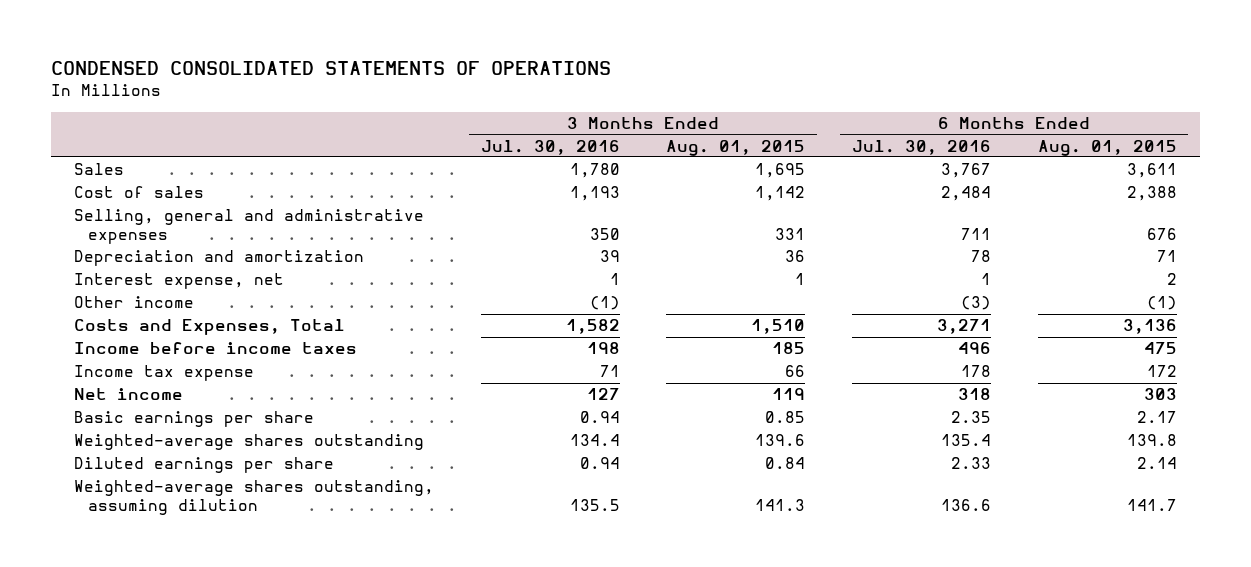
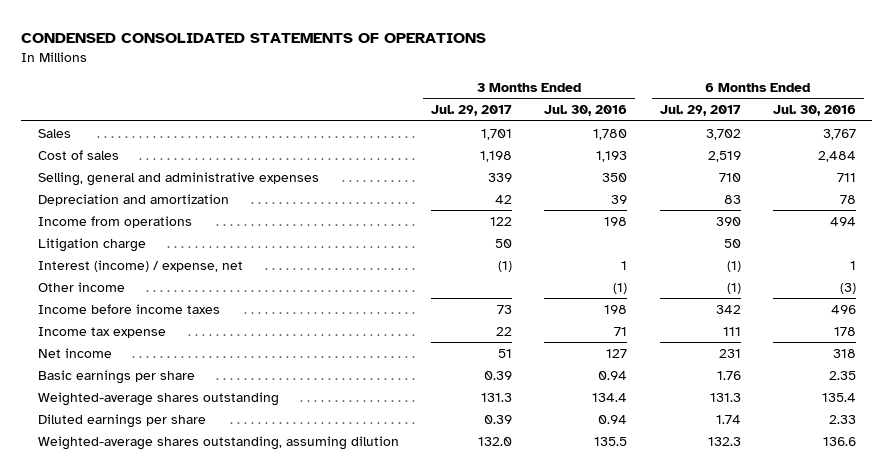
- | 3 Months Ended Jul. 30, 2016 | 3 Months Ended Aug. 01, 2015 | 6 Months Ended Jul. 30, 2016 | 6 Months Ended Aug. 01, 2015
+ | 3 Months Ended Jul. 29, 2017 | 3 Months Ended Jul. 30, 2016 | 6 Months Ended Jul. 29, 2017 | 6 Months Ended Jul. 30, 2016
- Interest expense, net | 1 | 1 | 1 | 2
+ Income from operations | 122 | 198 | 390 | 494
+ Litigation charge | 50 | | 50 |
+ Interest (income) / expense, net | (1) | 1 | (1) | 1
- Costs and Expenses, Total | 1,582 | 1,510 | 3,271 | 3,136

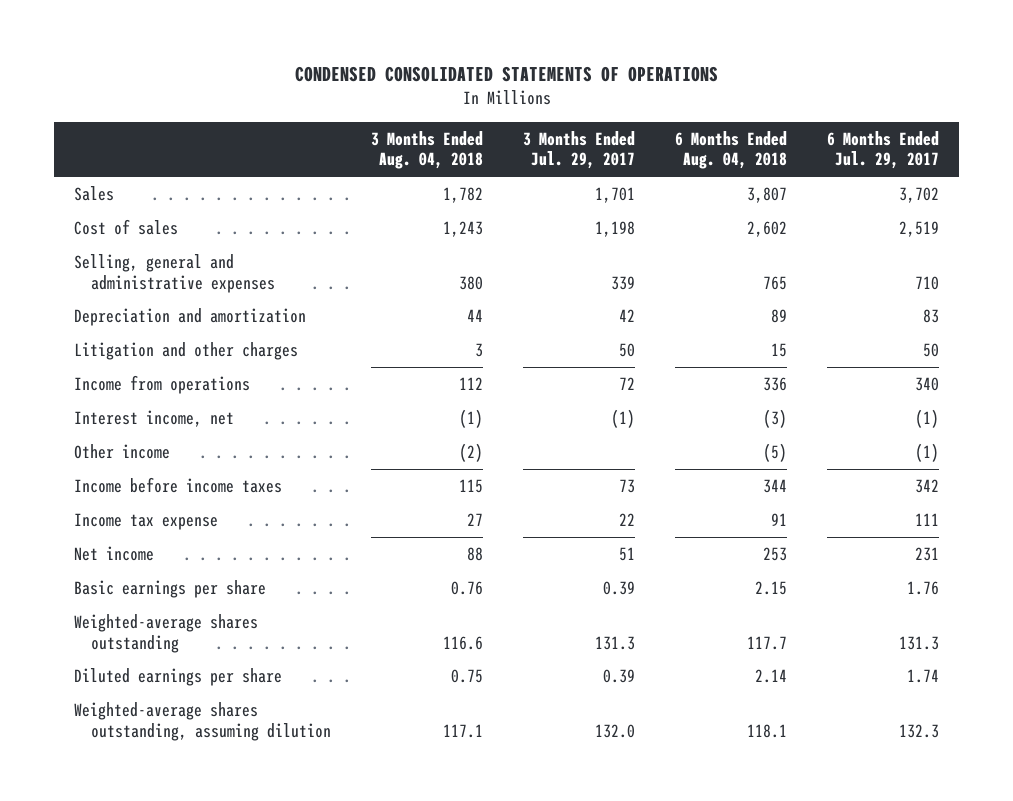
- | 3 Months Ended Jul. 29, 2017 | 3 Months Ended Jul. 30, 2016 | 6 Months Ended Jul. 29, 2017 | 6 Months Ended Jul. 30, 2016
+ | 3 Months Ended Aug. 04, 2018 | 3 Months Ended Jul. 29, 2017 | 6 Months Ended Aug. 04, 2018 | 6 Months Ended Jul. 29, 2017
- Income from operations | 122 | 198 | 390 | 494
- Litigation charge | 50 | | 50 |
- Interest (income) / expense, net | (1) | 1 | (1) | 1
+ Litigation and other charges | 3 | 50 | 15 | 50
+ Income from operations | 112 | 72 | 336 | 340
+ Interest income, net | (1) | (1) | (3) | (1)

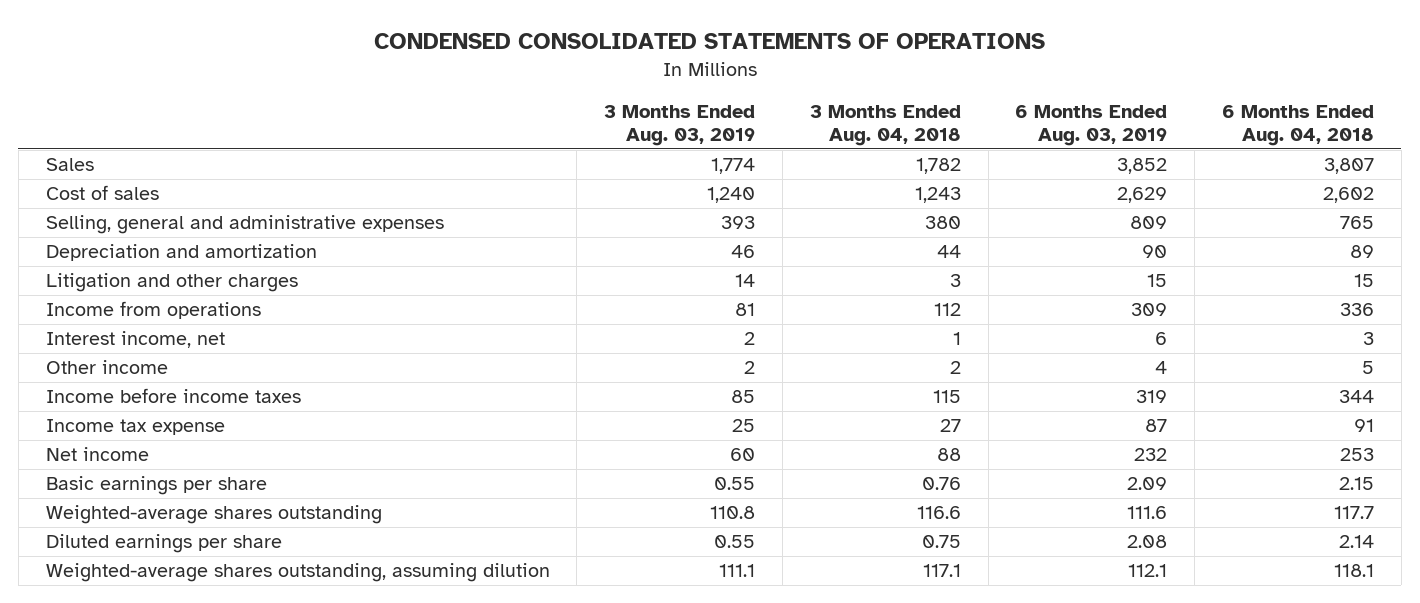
- | 3 Months Ended Aug. 04, 2018 | 3 Months Ended Jul. 29, 2017 | 6 Months Ended Aug. 04, 2018 | 6 Months Ended Jul. 29, 2017
+ | 3 Months Ended Aug. 03, 2019 | 3 Months Ended Aug. 04, 2018 | 6 Months Ended Aug. 03, 2019 | 6 Months Ended Aug. 04, 2018
- Interest income, net | (1) | (1) | (3) | (1)
- Other income | (2) | | (5) | (1)
+ Interest income, net | 2 | 1 | 6 | 3
+ Other income | 2 | 2 | 4 | 5

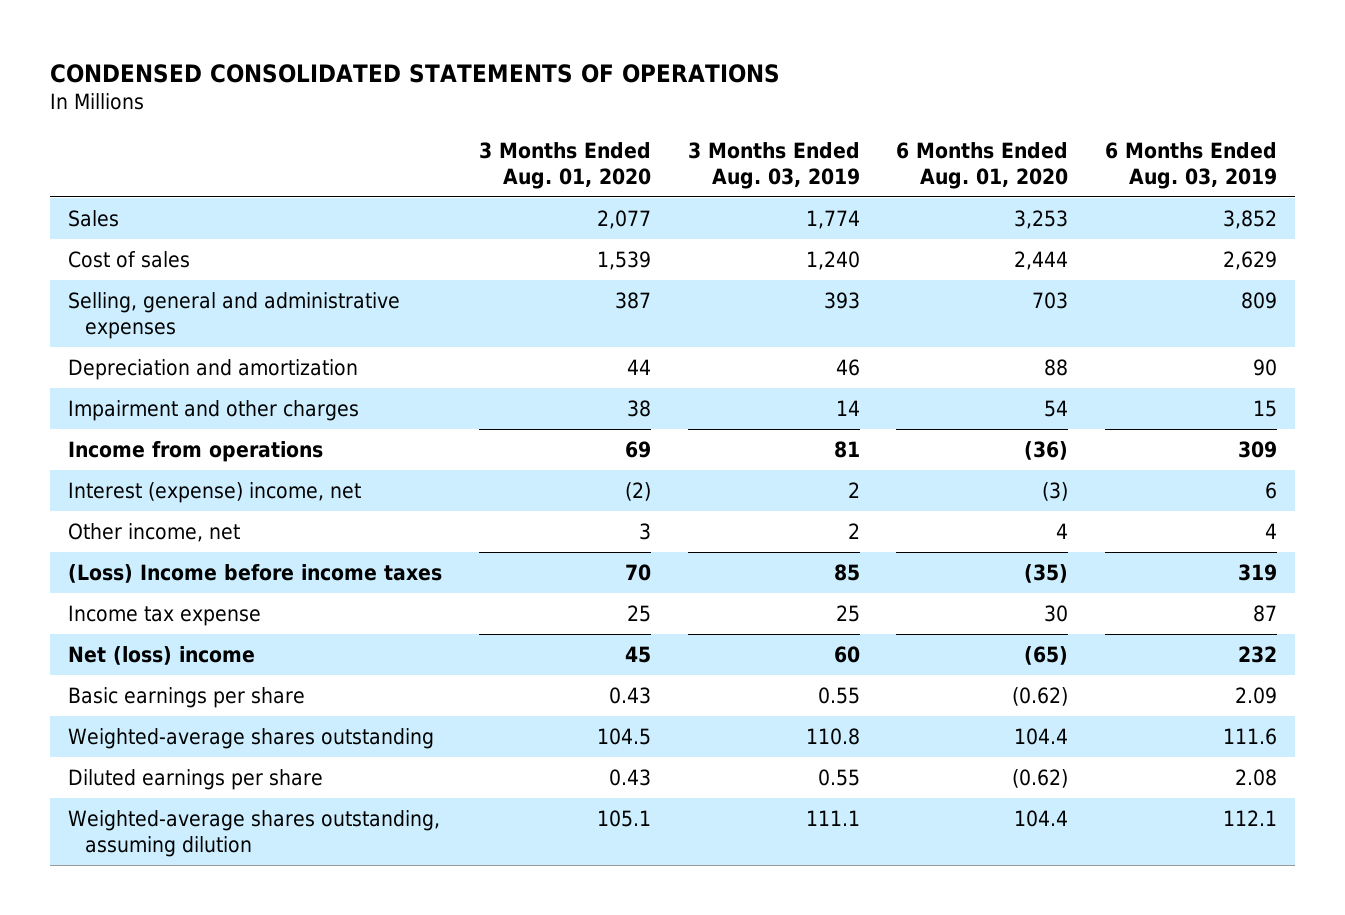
- | 3 Months Ended Aug. 03, 2019 | 3 Months Ended Aug. 04, 2018 | 6 Months Ended Aug. 03, 2019 | 6 Months Ended Aug. 04, 2018
+ | 3 Months Ended Aug. 01, 2020 | 3 Months Ended Aug. 03, 2019 | 6 Months Ended Aug. 01, 2020 | 6 Months Ended Aug. 03, 2019
- Litigation and other charges | 14 | 3 | 15 | 15
+ Impairment and other charges | 38 | 14 | 54 | 15
- Interest income, net | 2 | 1 | 6 | 3
- Other income | 2 | 2 | 4 | 5
- Income before income taxes | 85 | 115 | 319 | 344
+ Interest (expense) income, net | (2) | 2 | (3) | 6
+ Other income, net | 3 | 2 | 4 | 4
+ (Loss) Income before income taxes | 70 | 85 | (35) | 319
- Net income | 60 | 88 | 232 | 253
+ Net (loss) income | 45 | 60 | (65) | 232

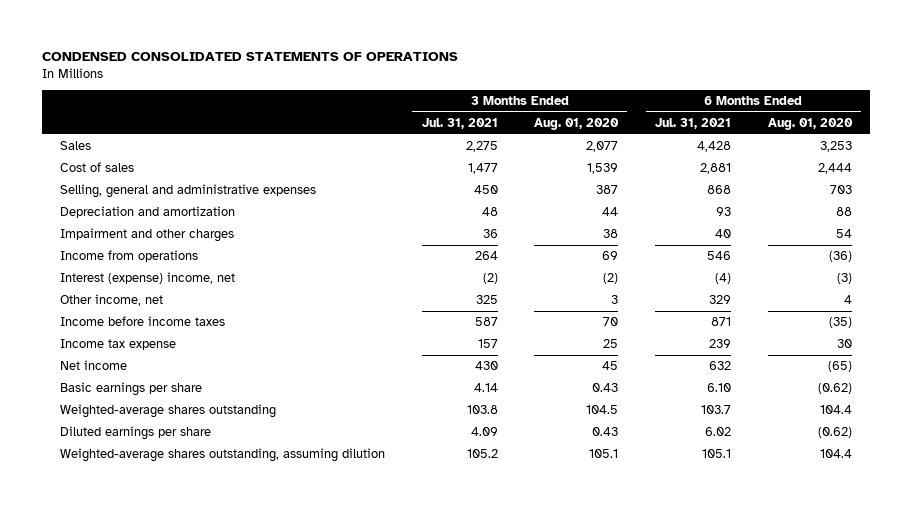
- | 3 Months Ended Aug. 01, 2020 | 3 Months Ended Aug. 03, 2019 | 6 Months Ended Aug. 01, 2020 | 6 Months Ended Aug. 03, 2019
+ | 3 Months Ended Jul. 31, 2021 | 3 Months Ended Aug. 01, 2020 | 6 Months Ended Jul. 31, 2021 | 6 Months Ended Aug. 01, 2020
- (Loss) Income before income taxes | 70 | 85 | (35) | 319
+ Income before income taxes | 587 | 70 | 871 | (35)
- Net (loss) income | 45 | 60 | (65) | 232
+ Net income | 430 | 45 | 632 | (65)

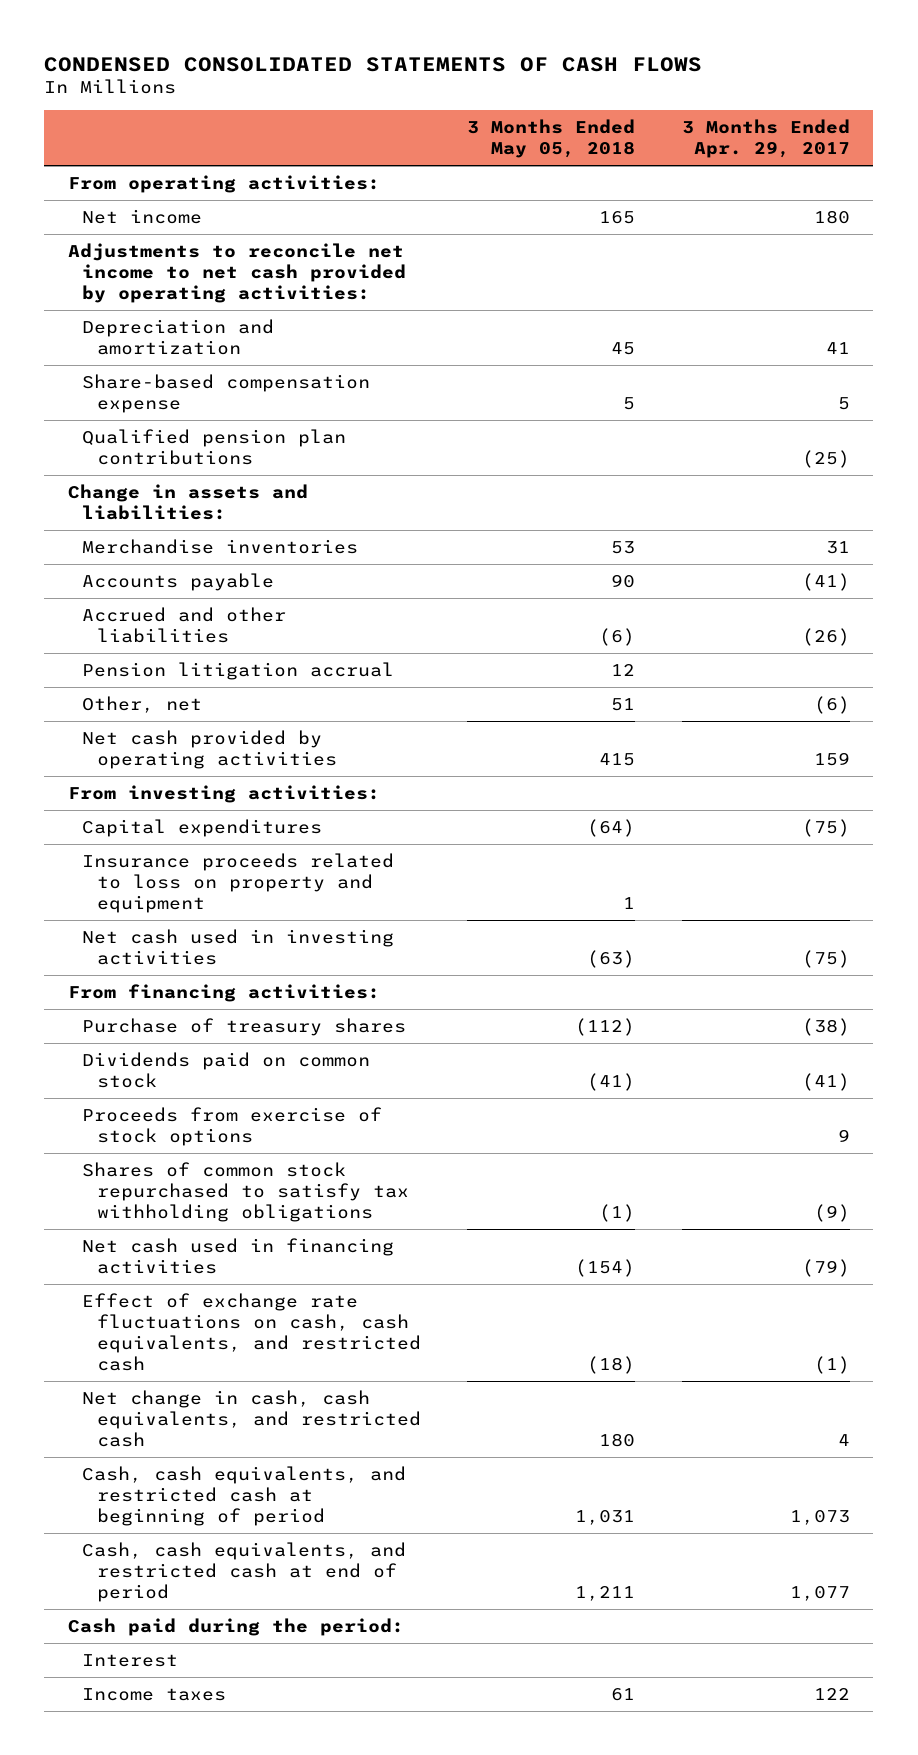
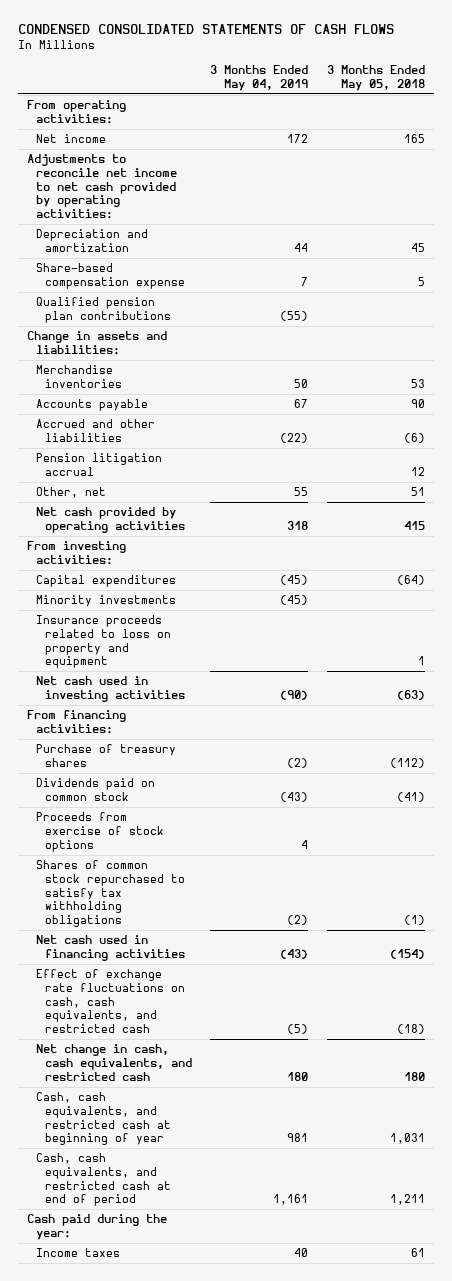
- | 3 Months Ended May 05, 2018 | 3 Months Ended Apr. 29, 2017
+ | 3 Months Ended May 04, 2019 | 3 Months Ended May 05, 2018
+ Minority investments | (45) |
- Cash, cash equivalents, and restricted cash at beginning of period | 1,031 | 1,073
+ Cash, cash equivalents, and restricted cash at beginning of year | 981 | 1,031
- Cash paid during the period:
- Interest
+ Cash paid during the year:

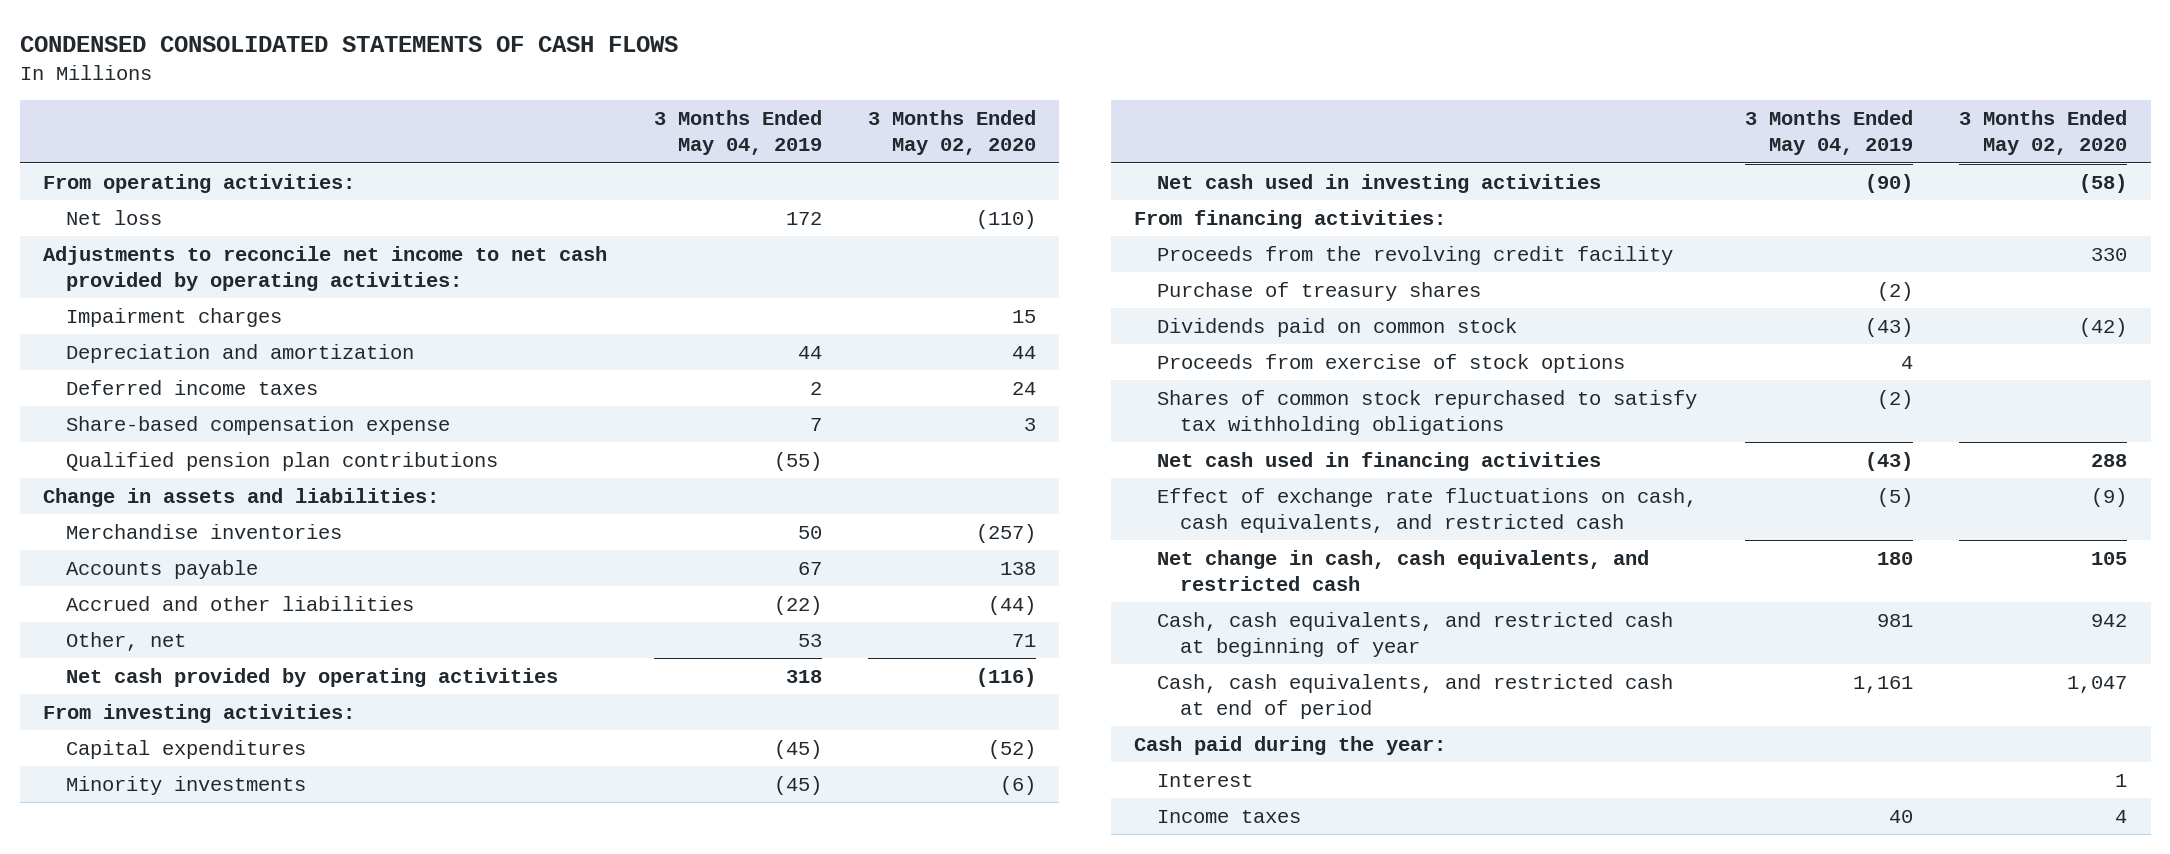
- | 3 Months Ended May 04, 2019 | 3 Months Ended May 05, 2018
+ | 3 Months Ended May 04, 2019 | 3 Months Ended May 02, 2020
- Net income | 172 | 165
+ Net loss | 172 | (110)
+ Impairment charges | | 15
+ Deferred income taxes | 2 | 24
- Pension litigation accrual | | 12
- Other, net | 55 | 51
+ Other, net | 53 | 71
- Insurance proceeds related to loss on property and equipment | | 1
+ Proceeds from the revolving credit facility | | 330
+ Interest | | 1

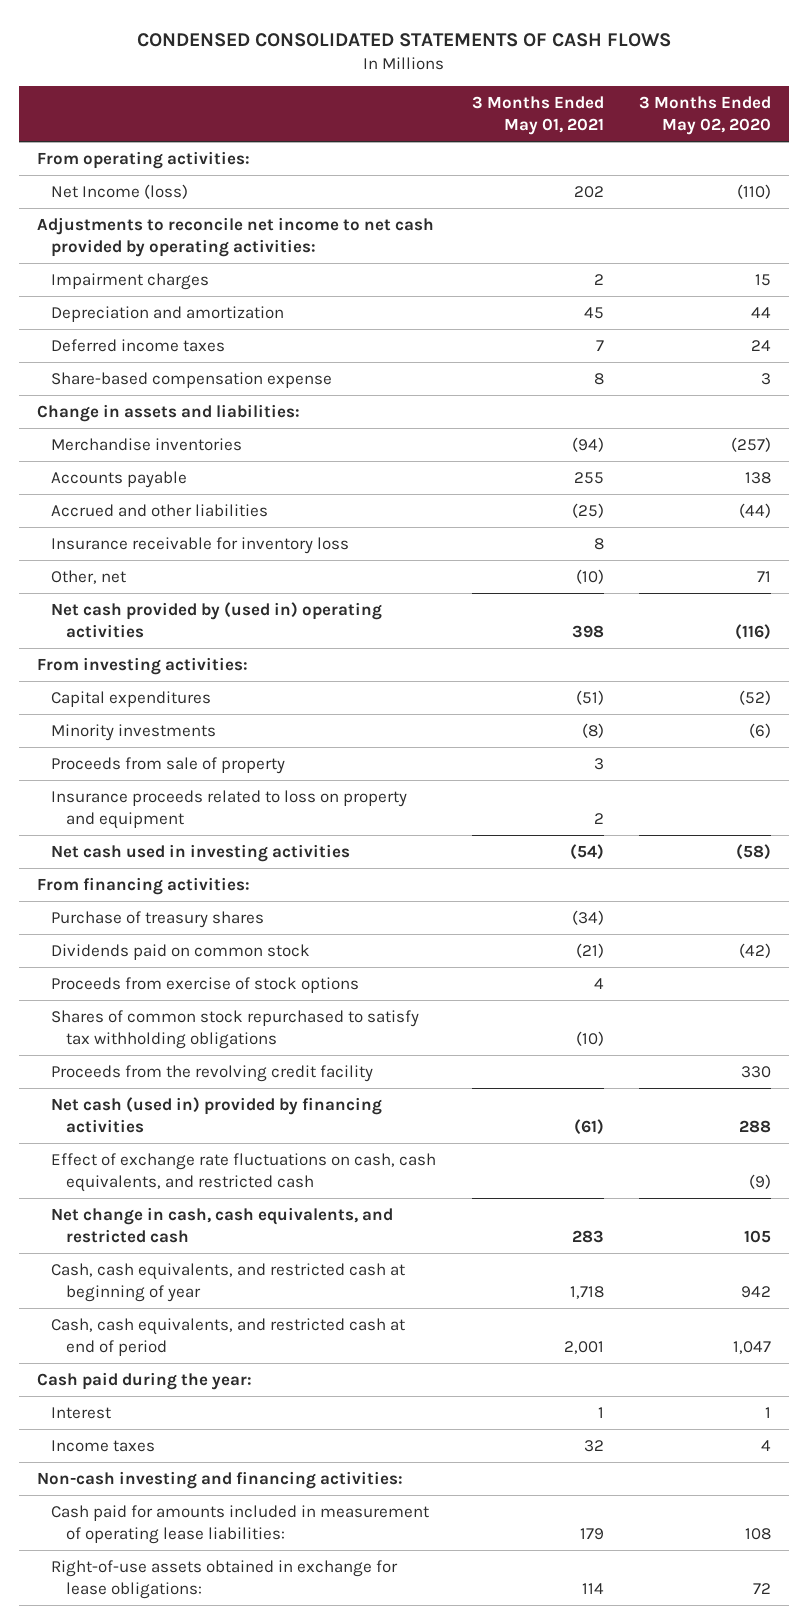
- | 3 Months Ended May 04, 2019 | 3 Months Ended May 02, 2020
+ | 3 Months Ended May 01, 2021 | 3 Months Ended May 02, 2020
- Net loss | 172 | (110)
+ Net Income (loss) | 202 | (110)
- Qualified pension plan contributions | (55) |
+ Insurance receivable for inventory loss | 8 |
- Net cash provided by operating activities | 318 | (116)
+ Net cash provided by (used in) operating activities | 398 | (116)
+ Proceeds from sale of property | 3 |
+ Insurance proceeds related to loss on property and equipment | 2 |
- Net cash used in financing activities | (43) | 288
moved down: Proceeds from the revolving credit facility | | 330
+ Net cash (used in) provided by financing activities | (61) | 288
+ Non-cash investing and financing activities:
+ Cash paid for amounts included in measurement of operating lease liabilities: | 179 | 108
+ Right-of-use assets obtained in exchange for lease obligations: | 114 | 72

